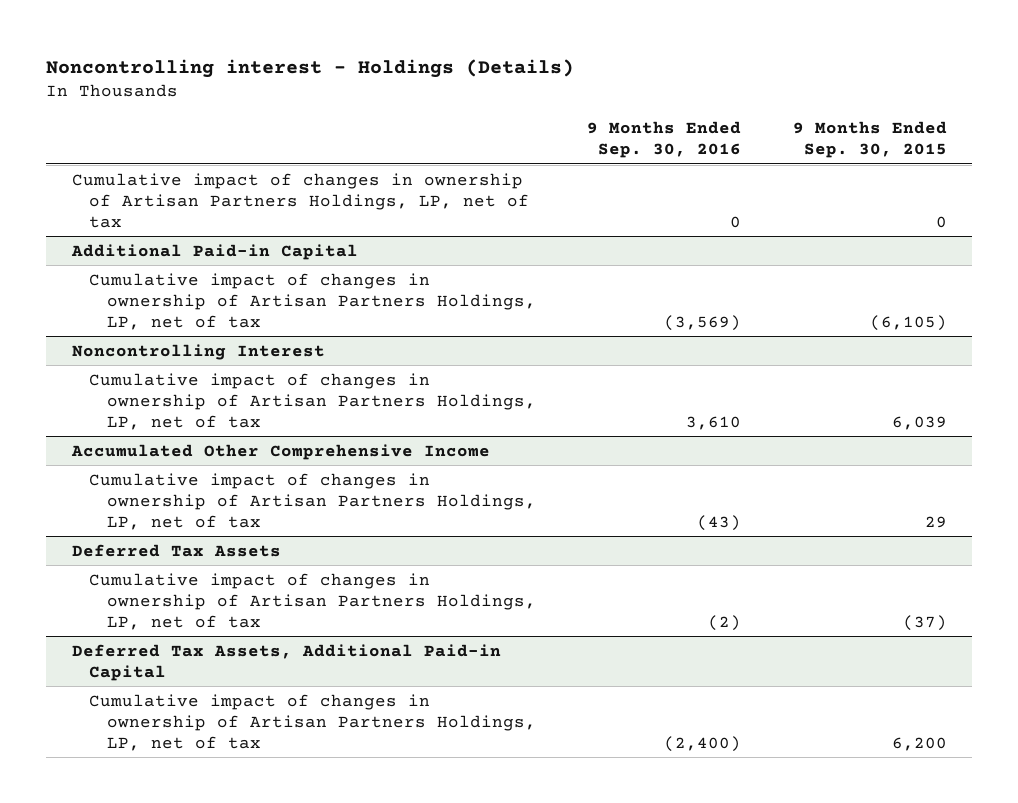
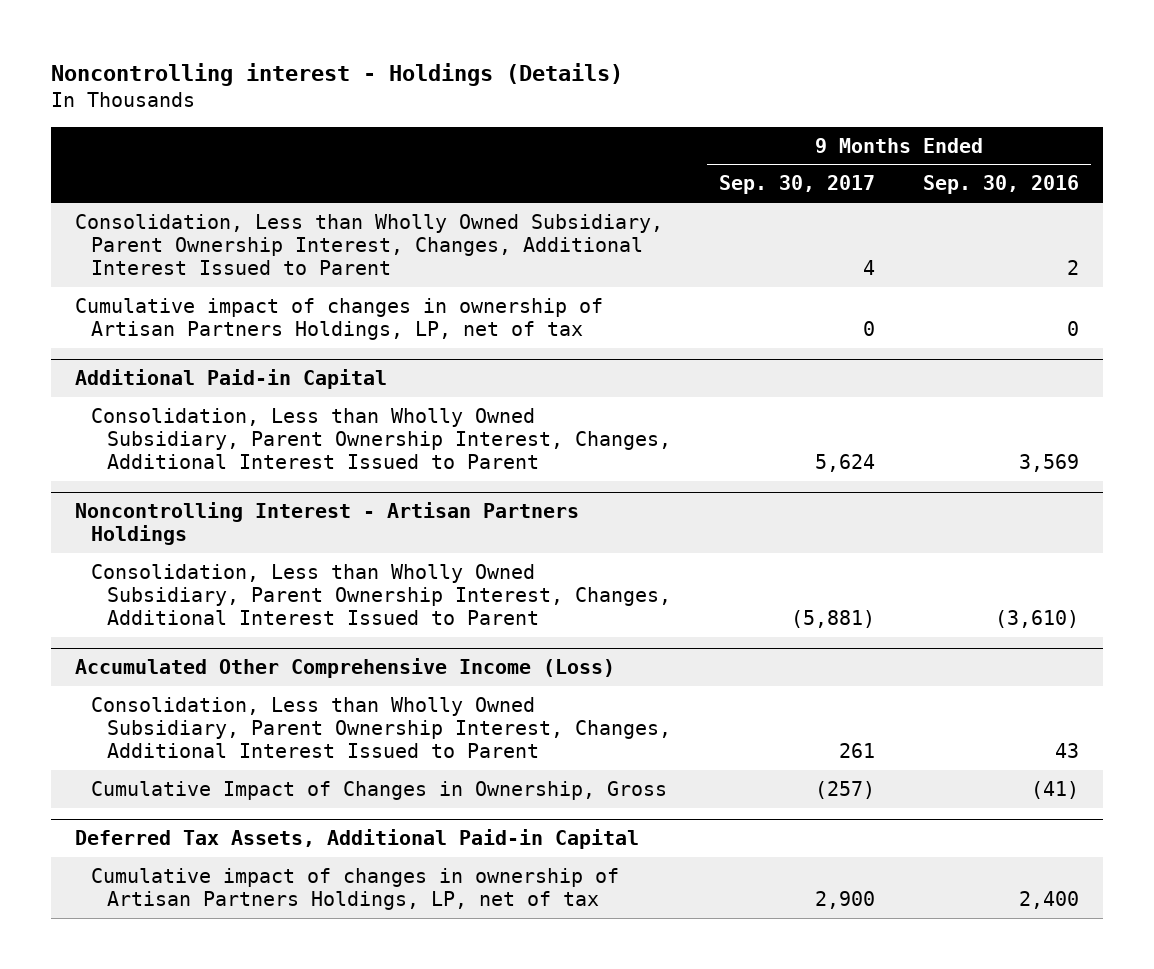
- | 9 Months Ended Sep. 30, 2016 | 9 Months Ended Sep. 30, 2015
+ | 9 Months Ended Sep. 30, 2017 | 9 Months Ended Sep. 30, 2016
+ Consolidation, Less than Wholly Owned Subsidiary, Parent Ownership Interest, Changes, Additional Interest Issued to Parent | 4 | 2
@ Additional Paid-in Capital
- Cumulative impact of changes in ownership of Artisan Partners Holdings, LP, net of tax | (3,569) | (6,105)
- Noncontrolling Interest
- Cumulative impact of changes in ownership of Artisan Partners Holdings, LP, net of tax | 3,610 | 6,039
- Accumulated Other Comprehensive Income
- Cumulative impact of changes in ownership of Artisan Partners Holdings, LP, net of tax | (43) | 29
- Deferred Tax Assets
- Cumulative impact of changes in ownership of Artisan Partners Holdings, LP, net of tax | (2) | (37)
@ Additional Paid-in Capital
+ Consolidation, Less than Wholly Owned Subsidiary, Parent Ownership Interest, Changes, Additional Interest Issued to Parent | 5,624 | 3,569
+ Noncontrolling Interest - Artisan Partners Holdings
+ Consolidation, Less than Wholly Owned Subsidiary, Parent Ownership Interest, Changes, Additional Interest Issued to Parent | (5,881) | (3,610)
+ Accumulated Other Comprehensive Income (Loss)
+ Consolidation, Less than Wholly Owned Subsidiary, Parent Ownership Interest, Changes, Additional Interest Issued to Parent | 261 | 43
+ Cumulative Impact of Changes in Ownership, Gross | (257) | (41)
@ Deferred Tax Assets, Additional Paid-in Capital
- Cumulative impact of changes in ownership of Artisan Partners Holdings, LP, net of tax | (2,400) | 6,200
+ Cumulative impact of changes in ownership of Artisan Partners Holdings, LP, net of tax | 2,900 | 2,400

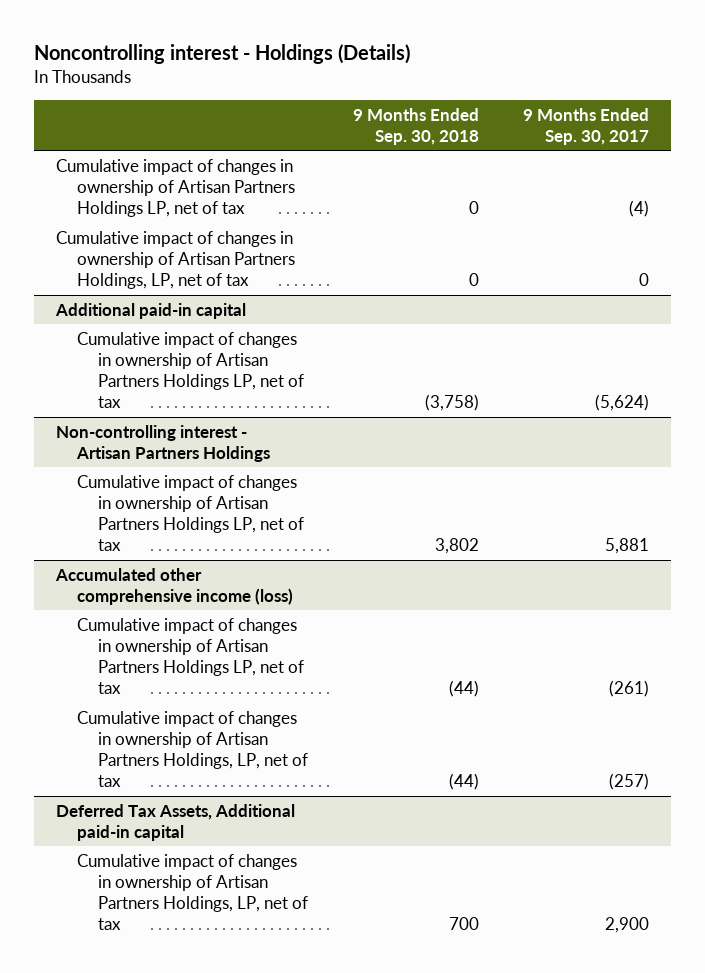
- | 9 Months Ended Sep. 30, 2017 | 9 Months Ended Sep. 30, 2016
+ | 9 Months Ended Sep. 30, 2018 | 9 Months Ended Sep. 30, 2017
- Consolidation, Less than Wholly Owned Subsidiary, Parent Ownership Interest, Changes, Additional Interest Issued to Parent | 4 | 2
+ Cumulative impact of changes in ownership of Artisan Partners Holdings LP, net of tax | 0 | (4)
- Additional Paid-in Capital
- Consolidation, Less than Wholly Owned Subsidiary, Parent Ownership Interest, Changes, Additional Interest Issued to Parent | 5,624 | 3,569
- Noncontrolling Interest - Artisan Partners Holdings
- Consolidation, Less than Wholly Owned Subsidiary, Parent Ownership Interest, Changes, Additional Interest Issued to Parent | (5,881) | (3,610)
- Accumulated Other Comprehensive Income (Loss)
- Consolidation, Less than Wholly Owned Subsidiary, Parent Ownership Interest, Changes, Additional Interest Issued to Parent | 261 | 43
- Cumulative Impact of Changes in Ownership, Gross | (257) | (41)
- Deferred Tax Assets, Additional Paid-in Capital
+ Additional paid-in capital
+ Cumulative impact of changes in ownership of Artisan Partners Holdings LP, net of tax | (3,758) | (5,624)
+ Non-controlling interest - Artisan Partners Holdings
+ Cumulative impact of changes in ownership of Artisan Partners Holdings LP, net of tax | 3,802 | 5,881
+ Accumulated other comprehensive income (loss)
+ Cumulative impact of changes in ownership of Artisan Partners Holdings LP, net of tax | (44) | (261)
+ Cumulative impact of changes in ownership of Artisan Partners Holdings, LP, net of tax | (44) | (257)
+ Deferred Tax Assets, Additional paid-in capital

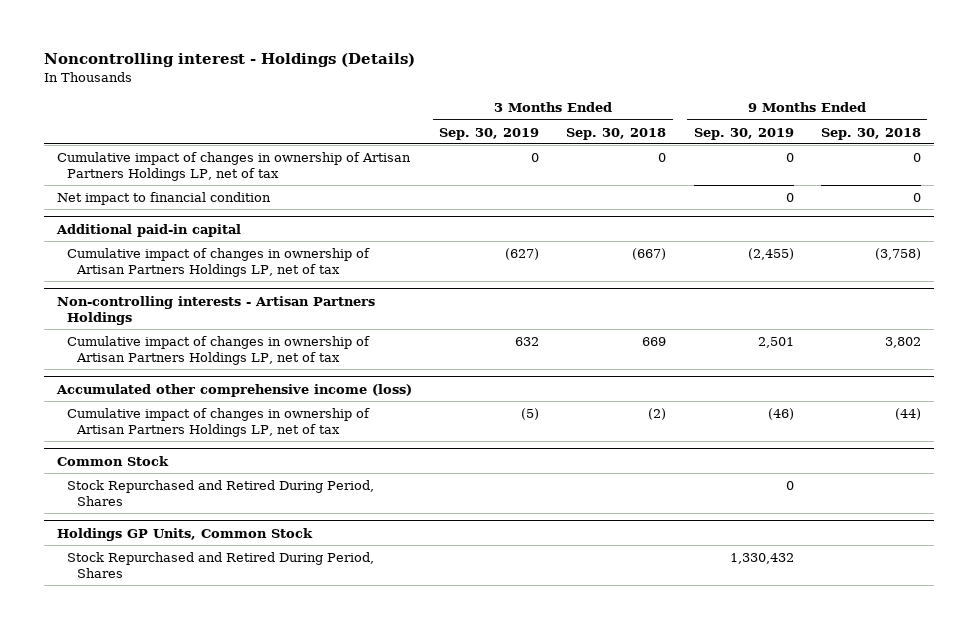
- | 9 Months Ended Sep. 30, 2018 | 9 Months Ended Sep. 30, 2017
+ | 3 Months Ended Sep. 30, 2019 | 3 Months Ended Sep. 30, 2018 | 9 Months Ended Sep. 30, 2019 | 9 Months Ended Sep. 30, 2018
- Cumulative impact of changes in ownership of Artisan Partners Holdings, LP, net of tax | 0 | 0
+ Net impact to financial condition | | | 0 | 0
- Non-controlling interest - Artisan Partners Holdings
+ Non-controlling interests - Artisan Partners Holdings
@ Accumulated other comprehensive income (loss)
- Cumulative impact of changes in ownership of Artisan Partners Holdings, LP, net of tax | (44) | (257)
- Deferred Tax Assets, Additional paid-in capital
- Cumulative impact of changes in ownership of Artisan Partners Holdings, LP, net of tax | 700 | 2,900
+ Common Stock
+ Stock Repurchased and Retired During Period, Shares | | | 0 |
+ Holdings GP Units, Common Stock
+ Stock Repurchased and Retired During Period, Shares | | | 1,330,432 |

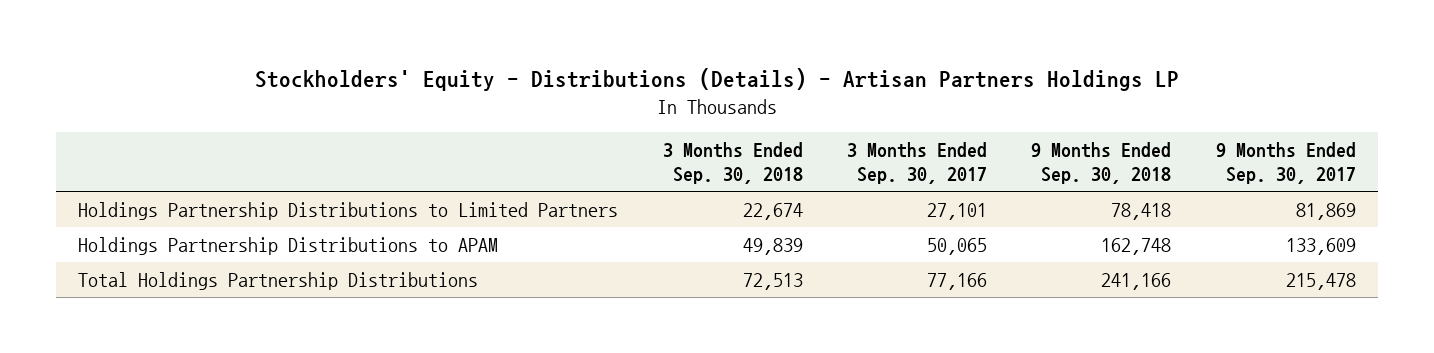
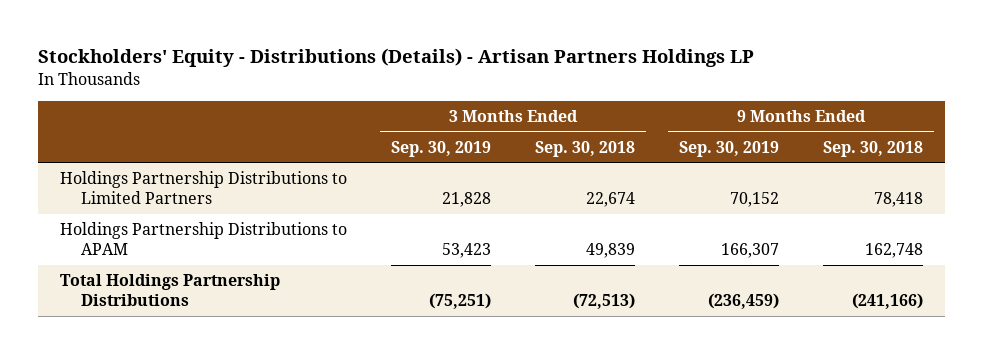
- | 3 Months Ended Sep. 30, 2018 | 3 Months Ended Sep. 30, 2017 | 9 Months Ended Sep. 30, 2018 | 9 Months Ended Sep. 30, 2017
+ | 3 Months Ended Sep. 30, 2019 | 3 Months Ended Sep. 30, 2018 | 9 Months Ended Sep. 30, 2019 | 9 Months Ended Sep. 30, 2018
- Total Holdings Partnership Distributions | 72,513 | 77,166 | 241,166 | 215,478
+ Total Holdings Partnership Distributions | (75,251) | (72,513) | (236,459) | (241,166)

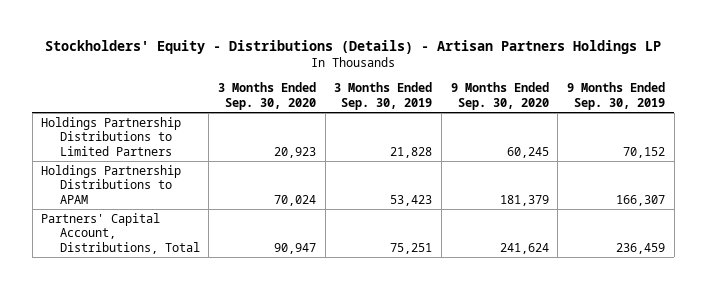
- | 3 Months Ended Sep. 30, 2019 | 3 Months Ended Sep. 30, 2018 | 9 Months Ended Sep. 30, 2019 | 9 Months Ended Sep. 30, 2018
+ | 3 Months Ended Sep. 30, 2020 | 3 Months Ended Sep. 30, 2019 | 9 Months Ended Sep. 30, 2020 | 9 Months Ended Sep. 30, 2019
- Total Holdings Partnership Distributions | (75,251) | (72,513) | (236,459) | (241,166)
+ Partners' Capital Account, Distributions, Total | 90,947 | 75,251 | 241,624 | 236,459

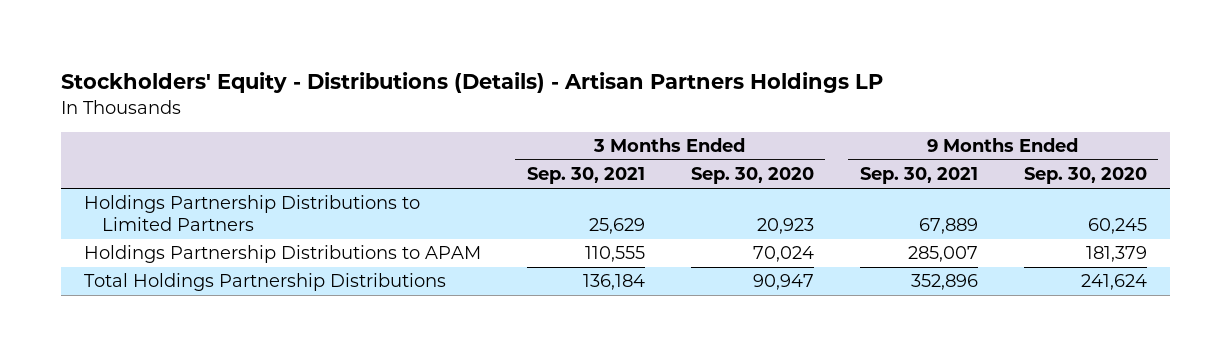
- | 3 Months Ended Sep. 30, 2020 | 3 Months Ended Sep. 30, 2019 | 9 Months Ended Sep. 30, 2020 | 9 Months Ended Sep. 30, 2019
+ | 3 Months Ended Sep. 30, 2021 | 3 Months Ended Sep. 30, 2020 | 9 Months Ended Sep. 30, 2021 | 9 Months Ended Sep. 30, 2020
- Partners' Capital Account, Distributions, Total | 90,947 | 75,251 | 241,624 | 236,459
+ Total Holdings Partnership Distributions | 136,184 | 90,947 | 352,896 | 241,624

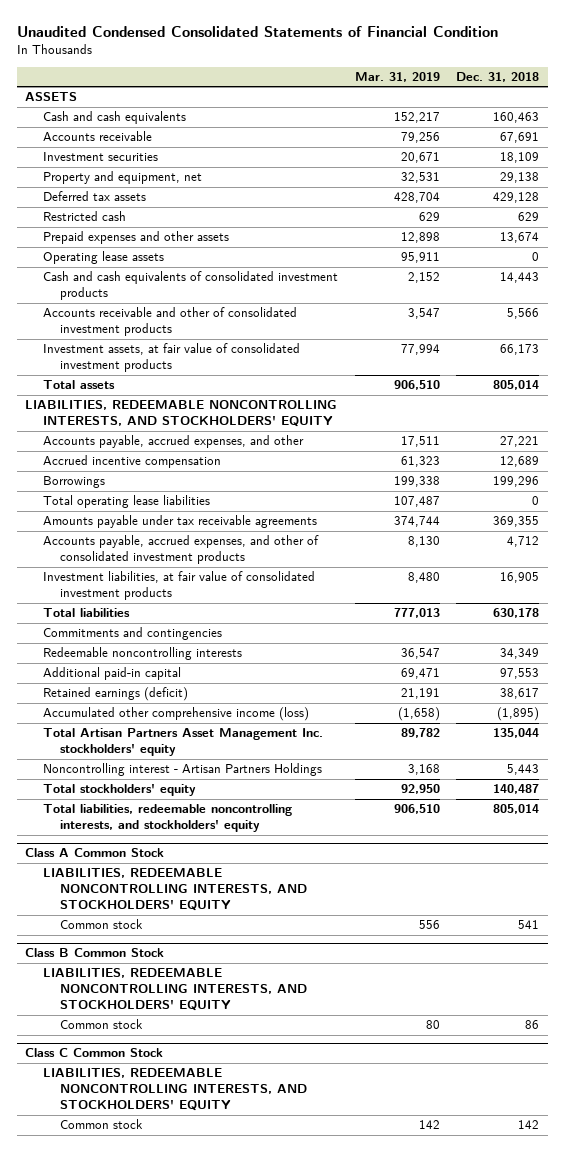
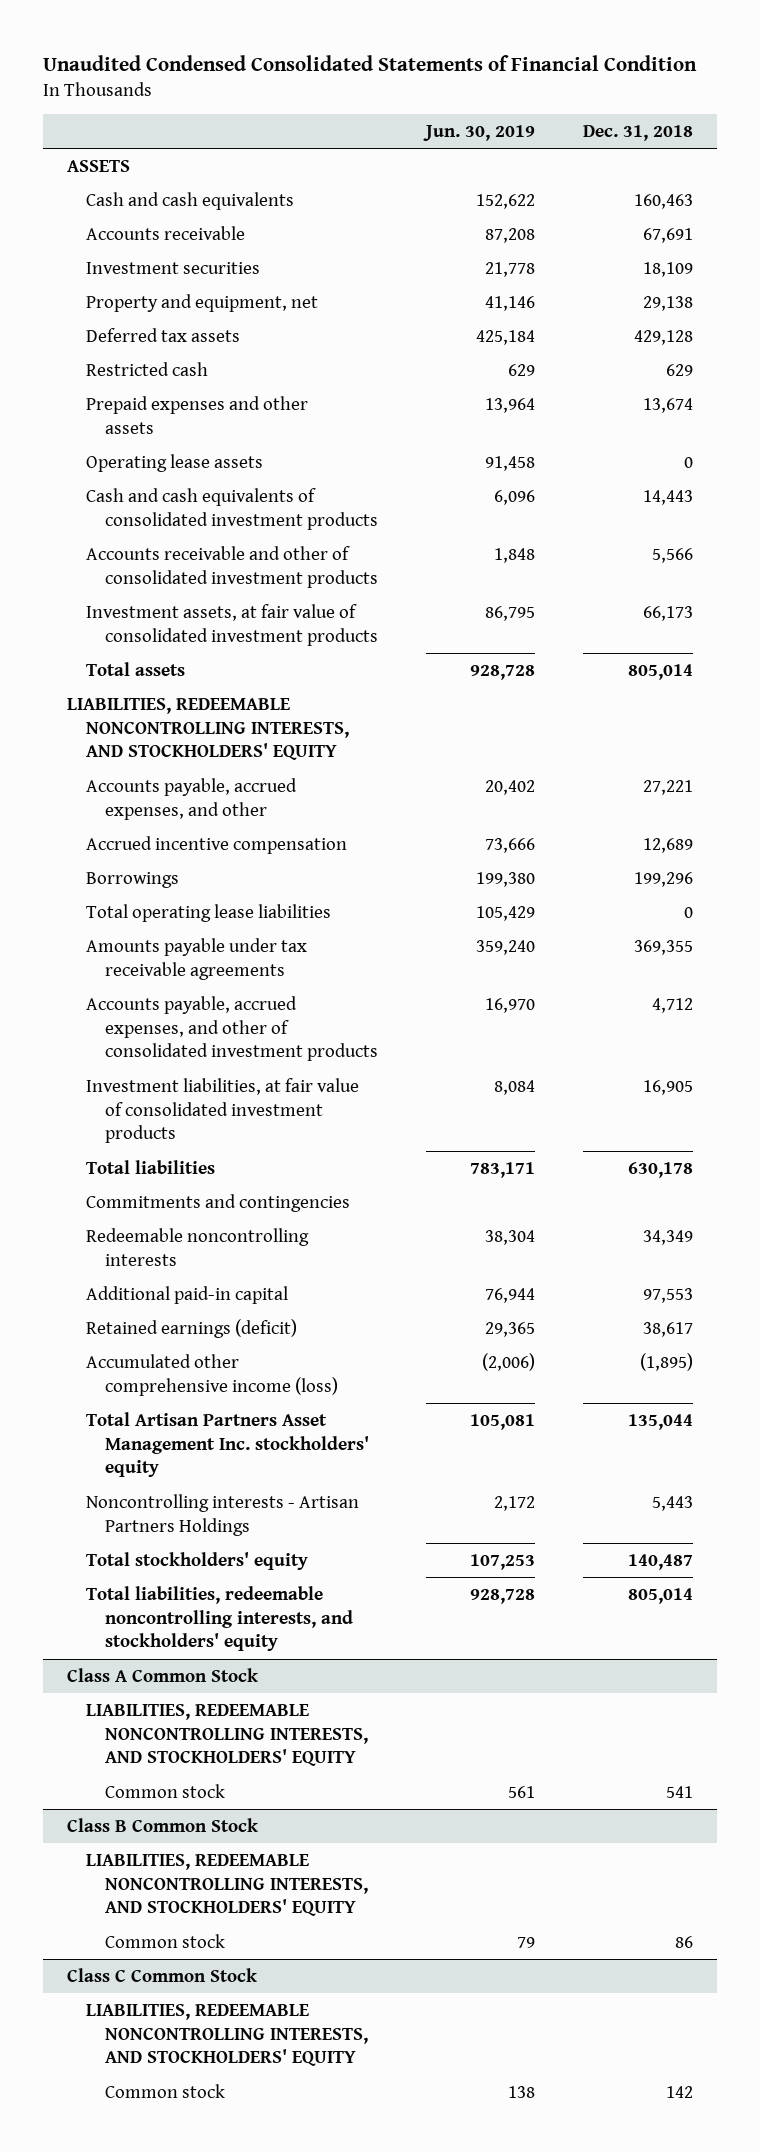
- | Mar. 31, 2019 | Dec. 31, 2018
+ | Jun. 30, 2019 | Dec. 31, 2018
- Noncontrolling interest - Artisan Partners Holdings | 3,168 | 5,443
+ Noncontrolling interests - Artisan Partners Holdings | 2,172 | 5,443

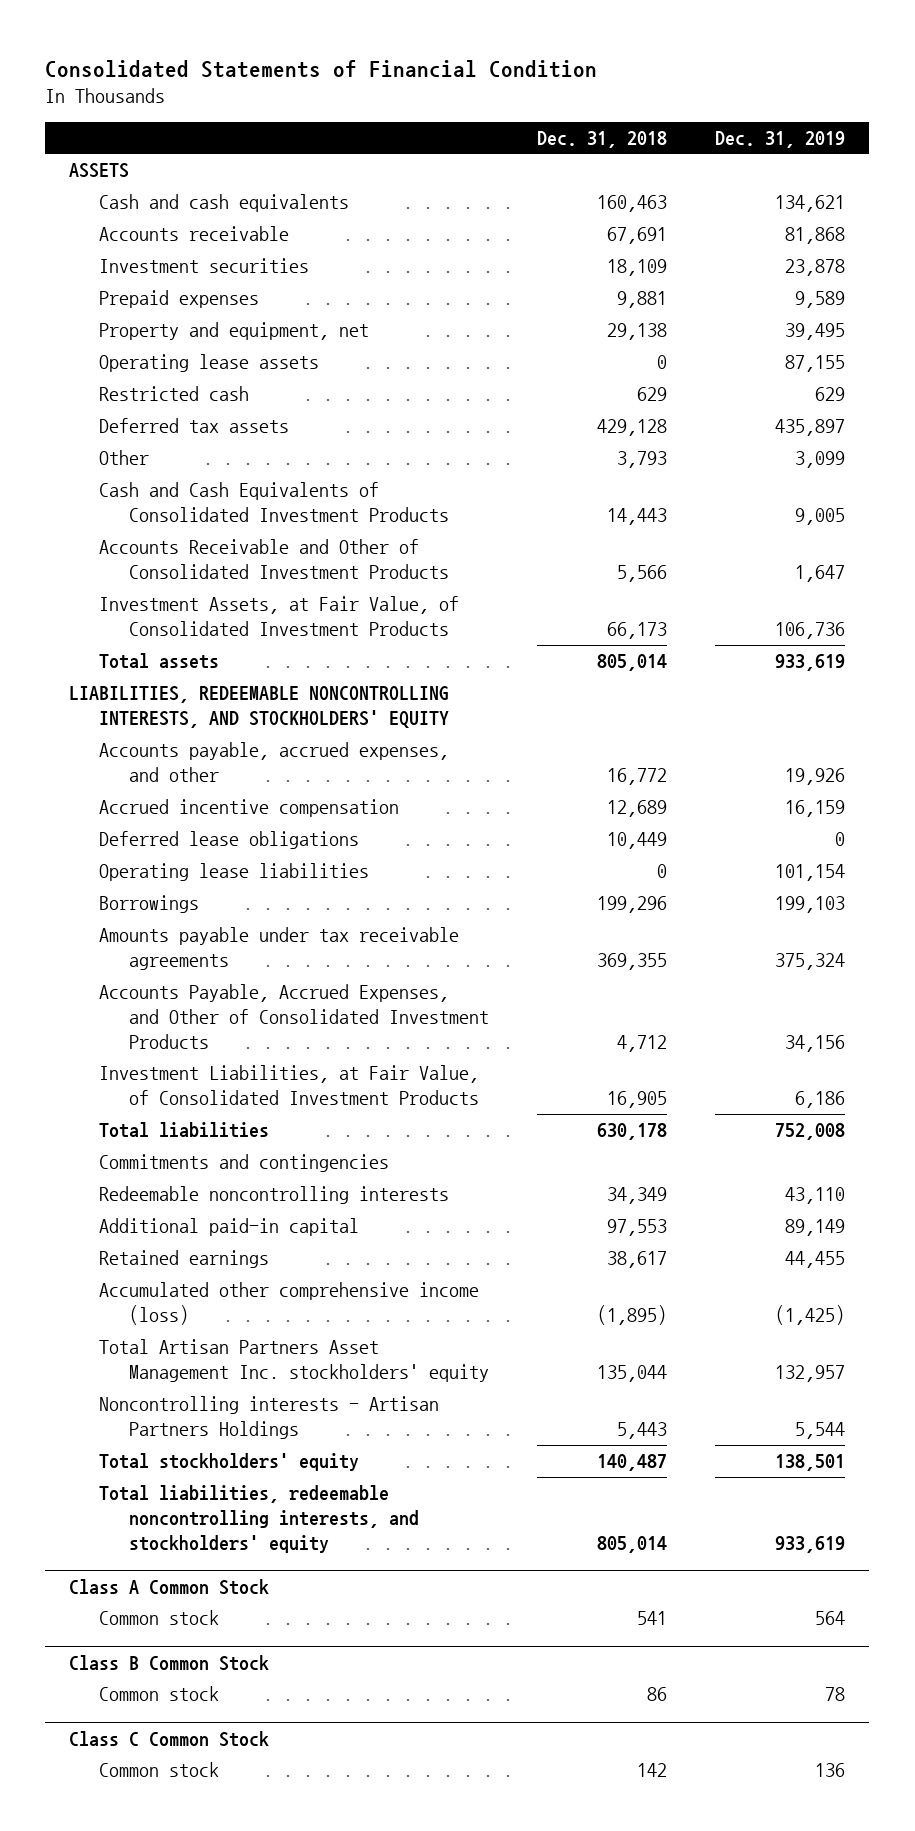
- Unaudited Condensed Consolidated Statements of Financial Condition
+ Consolidated Statements of Financial Condition
- | Jun. 30, 2019 | Dec. 31, 2018
+ | Dec. 31, 2018 | Dec. 31, 2019
+ Prepaid expenses | 9,881 | 9,589
- Prepaid expenses and other assets | 13,964 | 13,674
- Cash and cash equivalents of consolidated investment products | 6,096 | 14,443
- Accounts receivable and other of consolidated investment products | 1,848 | 5,566
- Investment assets, at fair value of consolidated investment products | 86,795 | 66,173
moved down: Restricted cash | 629 | 629
moved down: Deferred tax assets | 429,128 | 435,897
+ Other | 3,793 | 3,099
+ Cash and Cash Equivalents of Consolidated Investment Products | 14,443 | 9,005
+ Accounts Receivable and Other of Consolidated Investment Products | 5,566 | 1,647
+ Investment Assets, at Fair Value, of Consolidated Investment Products | 66,173 | 106,736
- Accounts payable, accrued expenses, and other | 20,402 | 27,221
+ Accounts payable, accrued expenses, and other | 16,772 | 19,926
+ Deferred lease obligations | 10,449 | 0
+ Operating lease liabilities | 0 | 101,154
- Total operating lease liabilities | 105,429 | 0
- Accounts payable, accrued expenses, and other of consolidated investment products | 16,970 | 4,712
- Investment liabilities, at fair value of consolidated investment products | 8,084 | 16,905
+ Accounts Payable, Accrued Expenses, and Other of Consolidated Investment Products | 4,712 | 34,156
+ Investment Liabilities, at Fair Value, of Consolidated Investment Products | 16,905 | 6,186
- Retained earnings (deficit) | 29,365 | 38,617
+ Retained earnings | 38,617 | 44,455
@ Class A Common Stock
- LIABILITIES, REDEEMABLE NONCONTROLLING INTERESTS, AND STOCKHOLDERS' EQUITY
@ Class B Common Stock
- LIABILITIES, REDEEMABLE NONCONTROLLING INTERESTS, AND STOCKHOLDERS' EQUITY
@ Class C Common Stock
- LIABILITIES, REDEEMABLE NONCONTROLLING INTERESTS, AND STOCKHOLDERS' EQUITY

